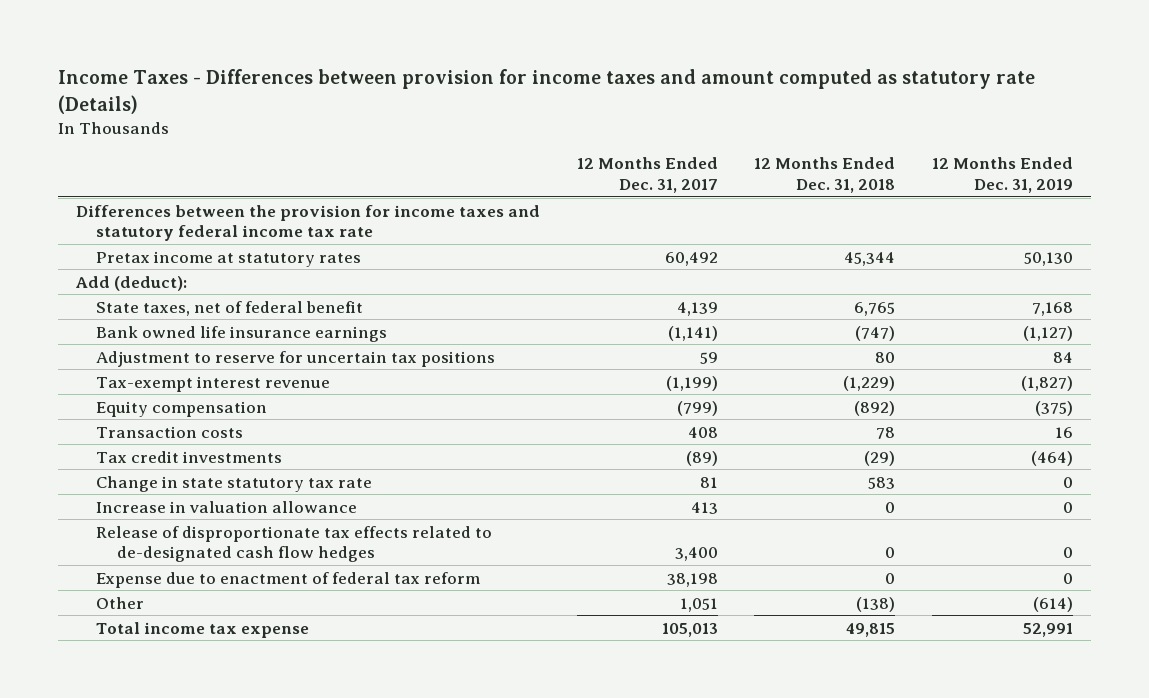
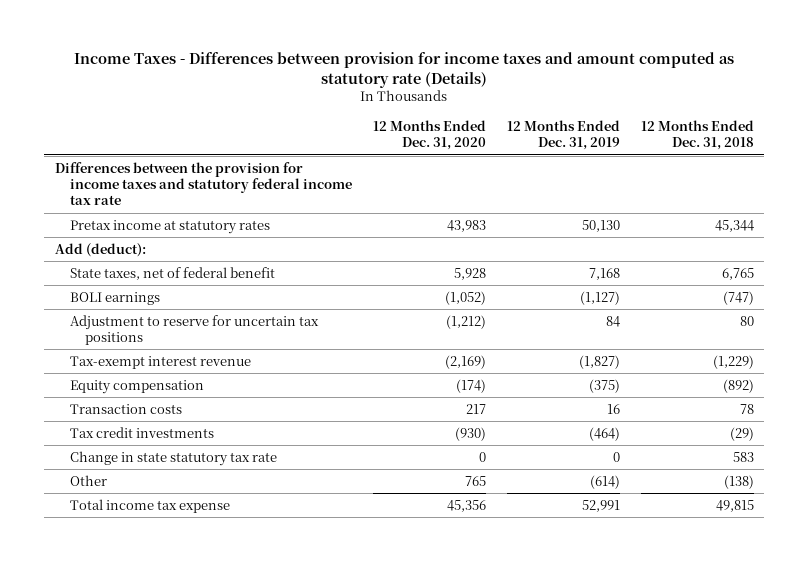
- | 12 Months Ended Dec. 31, 2017 | 12 Months Ended Dec. 31, 2018 | 12 Months Ended Dec. 31, 2019
+ | 12 Months Ended Dec. 31, 2020 | 12 Months Ended Dec. 31, 2019 | 12 Months Ended Dec. 31, 2018
- Bank owned life insurance earnings | (1,141) | (747) | (1,127)
+ BOLI earnings | (1,052) | (1,127) | (747)
- Increase in valuation allowance | 413 | 0 | 0
- Release of disproportionate tax effects related to de-designated cash flow hedges | 3,400 | 0 | 0
- Expense due to enactment of federal tax reform | 38,198 | 0 | 0

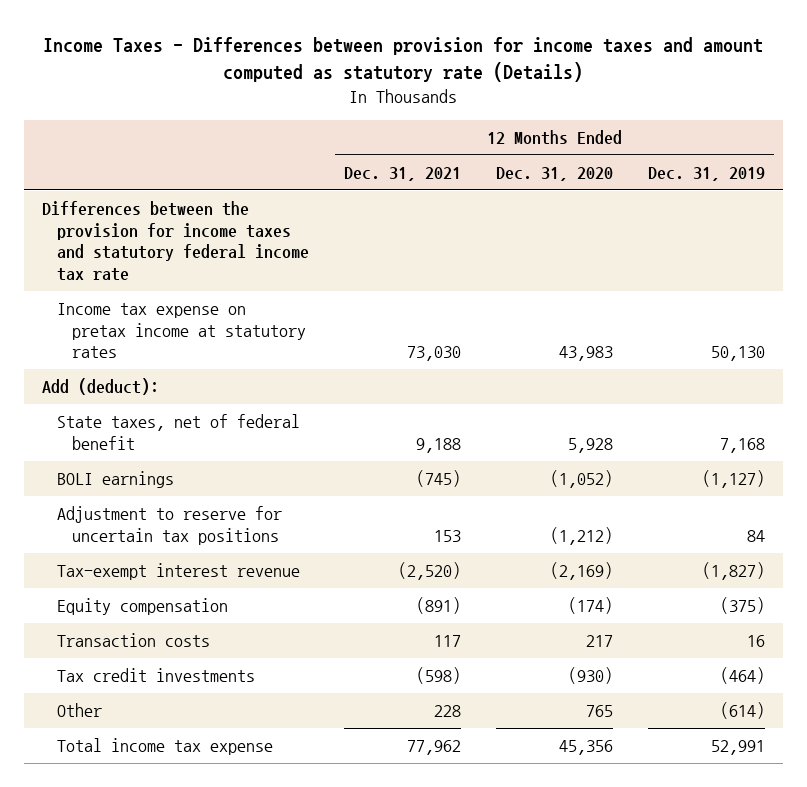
- | 12 Months Ended Dec. 31, 2020 | 12 Months Ended Dec. 31, 2019 | 12 Months Ended Dec. 31, 2018
+ | 12 Months Ended Dec. 31, 2021 | 12 Months Ended Dec. 31, 2020 | 12 Months Ended Dec. 31, 2019
- Pretax income at statutory rates | 43,983 | 50,130 | 45,344
+ Income tax expense on pretax income at statutory rates | 73,030 | 43,983 | 50,130
- Change in state statutory tax rate | 0 | 0 | 583

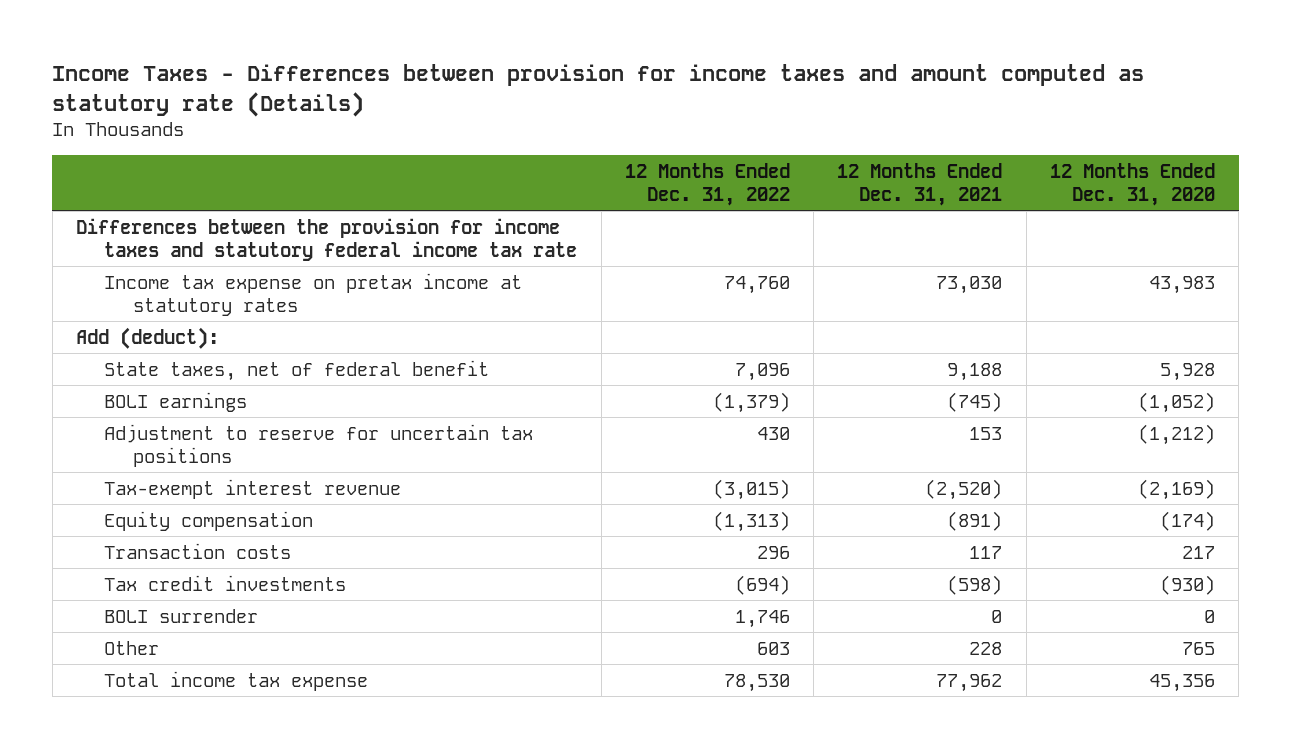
- | 12 Months Ended Dec. 31, 2021 | 12 Months Ended Dec. 31, 2020 | 12 Months Ended Dec. 31, 2019
+ | 12 Months Ended Dec. 31, 2022 | 12 Months Ended Dec. 31, 2021 | 12 Months Ended Dec. 31, 2020
+ BOLI surrender | 1,746 | 0 | 0

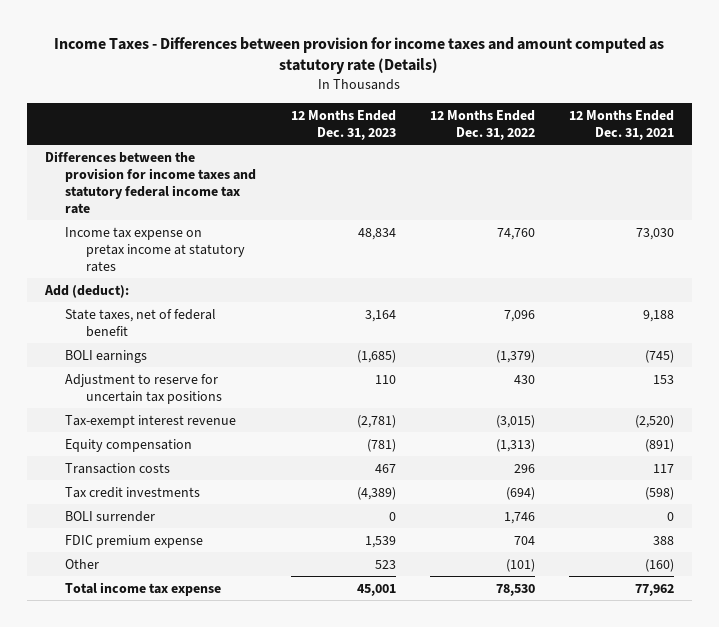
- | 12 Months Ended Dec. 31, 2022 | 12 Months Ended Dec. 31, 2021 | 12 Months Ended Dec. 31, 2020
+ | 12 Months Ended Dec. 31, 2023 | 12 Months Ended Dec. 31, 2022 | 12 Months Ended Dec. 31, 2021
- Other | 603 | 228 | 765
+ FDIC premium expense | 1,539 | 704 | 388
+ Other | 523 | (101) | (160)

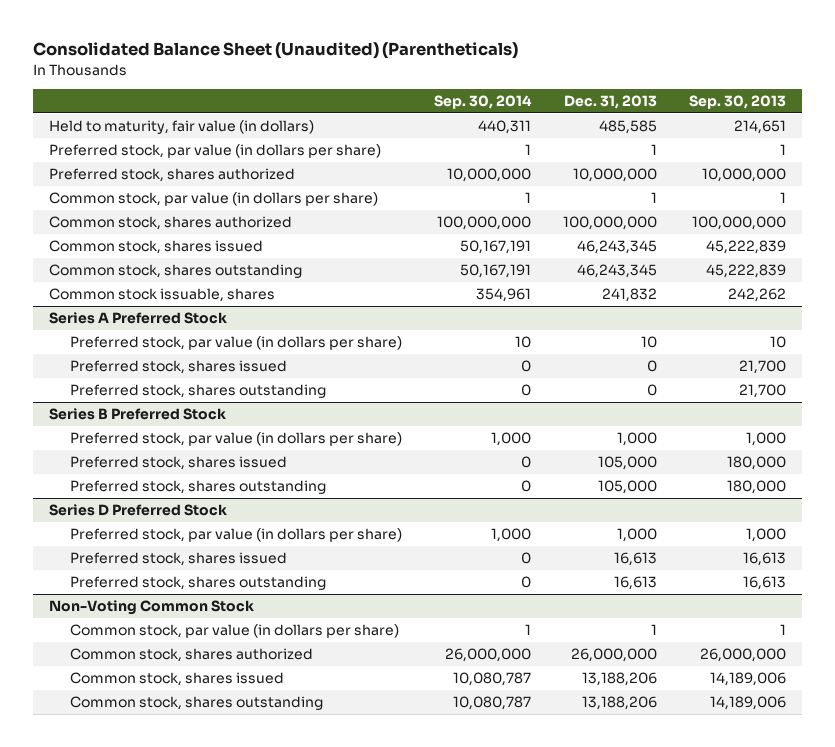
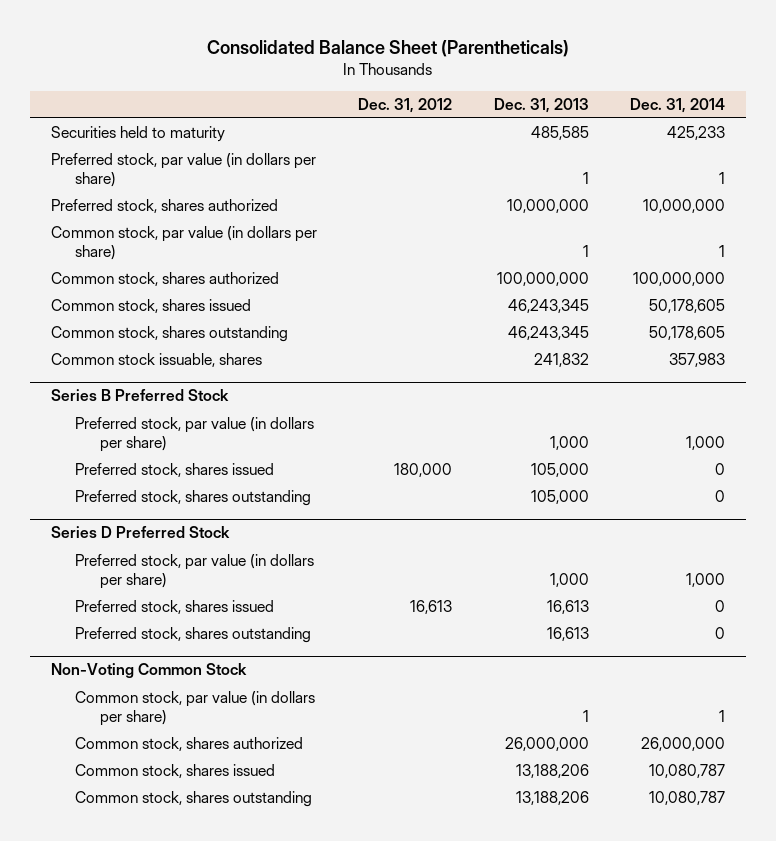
- Consolidated Balance Sheet (Unaudited) (Parentheticals)
+ Consolidated Balance Sheet (Parentheticals)
- | Sep. 30, 2014 | Dec. 31, 2013 | Sep. 30, 2013
+ | Dec. 31, 2012 | Dec. 31, 2013 | Dec. 31, 2014
- Held to maturity, fair value (in dollars) | 440,311 | 485,585 | 214,651
+ Securities held to maturity | | 485,585 | 425,233
- Series A Preferred Stock
- Preferred stock, par value (in dollars per share) | 10 | 10 | 10
- Preferred stock, shares issued | 0 | 0 | 21,700
- Preferred stock, shares outstanding | 0 | 0 | 21,700

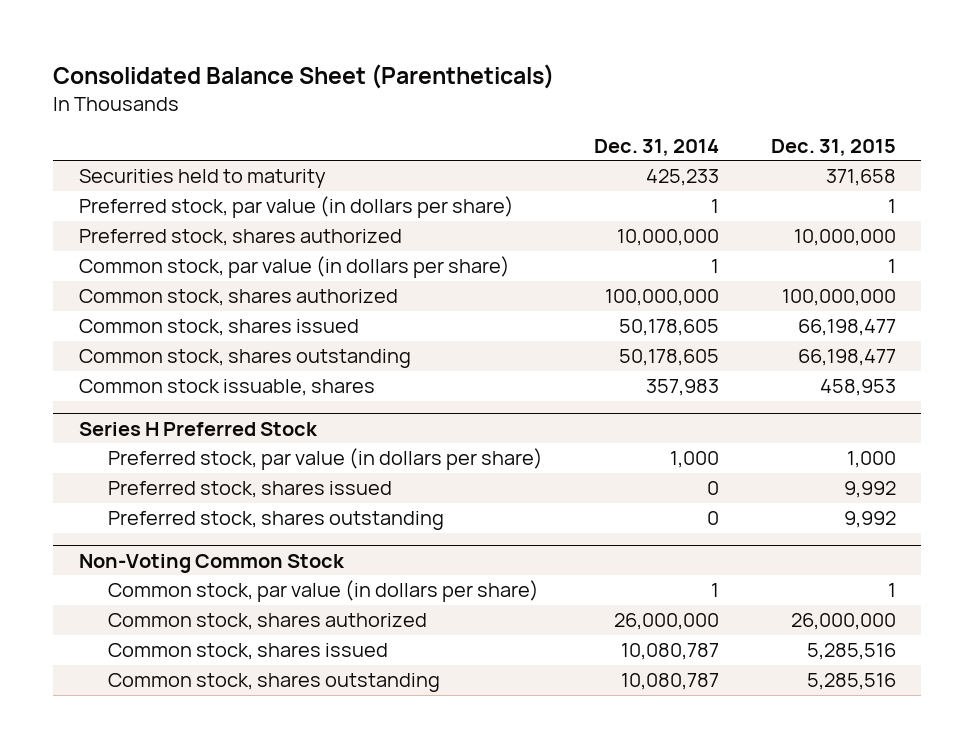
- | Dec. 31, 2012 | Dec. 31, 2013 | Dec. 31, 2014
+ | Dec. 31, 2014 | Dec. 31, 2015
- Series B Preferred Stock
- Preferred stock, par value (in dollars per share) | | 1,000 | 1,000
- Preferred stock, shares issued | 180,000 | 105,000 | 0
- Preferred stock, shares outstanding | | 105,000 | 0
- Series D Preferred Stock
+ Series H Preferred Stock

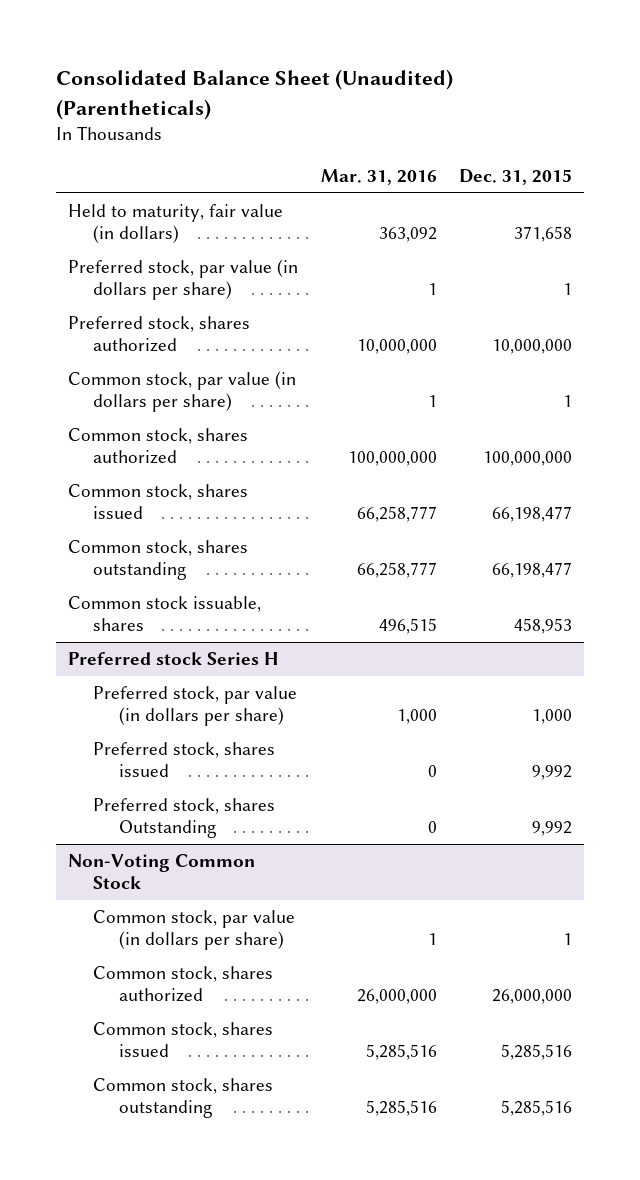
- Consolidated Balance Sheet (Parentheticals)
+ Consolidated Balance Sheet (Unaudited) (Parentheticals)
- | Dec. 31, 2014 | Dec. 31, 2015
+ | Mar. 31, 2016 | Dec. 31, 2015
- Securities held to maturity | 425,233 | 371,658
+ Held to maturity, fair value (in dollars) | 363,092 | 371,658
- Series H Preferred Stock
+ Preferred stock Series H
- Preferred stock, shares outstanding | 0 | 9,992
+ Preferred stock, shares Outstanding | 0 | 9,992

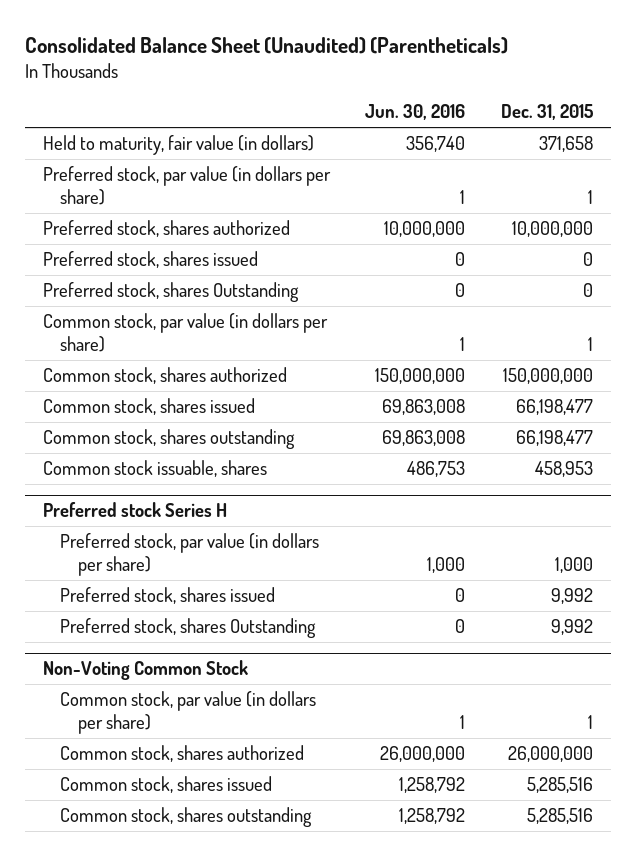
- | Mar. 31, 2016 | Dec. 31, 2015
+ | Jun. 30, 2016 | Dec. 31, 2015
+ Preferred stock, shares issued | 0 | 0
+ Preferred stock, shares Outstanding | 0 | 0
- Common stock, shares authorized | 100,000,000 | 100,000,000
+ Common stock, shares authorized | 150,000,000 | 150,000,000

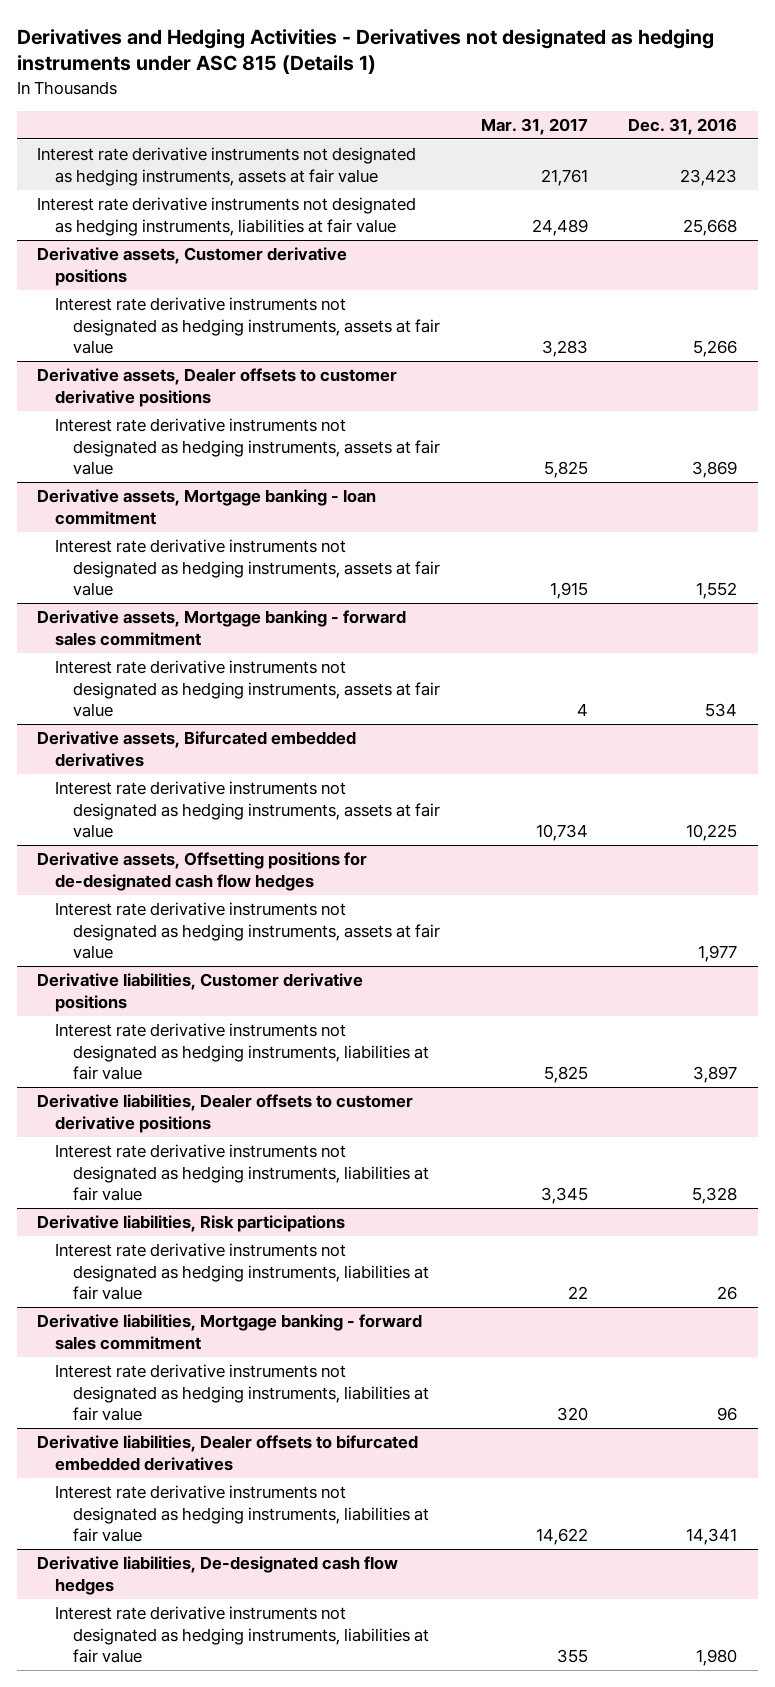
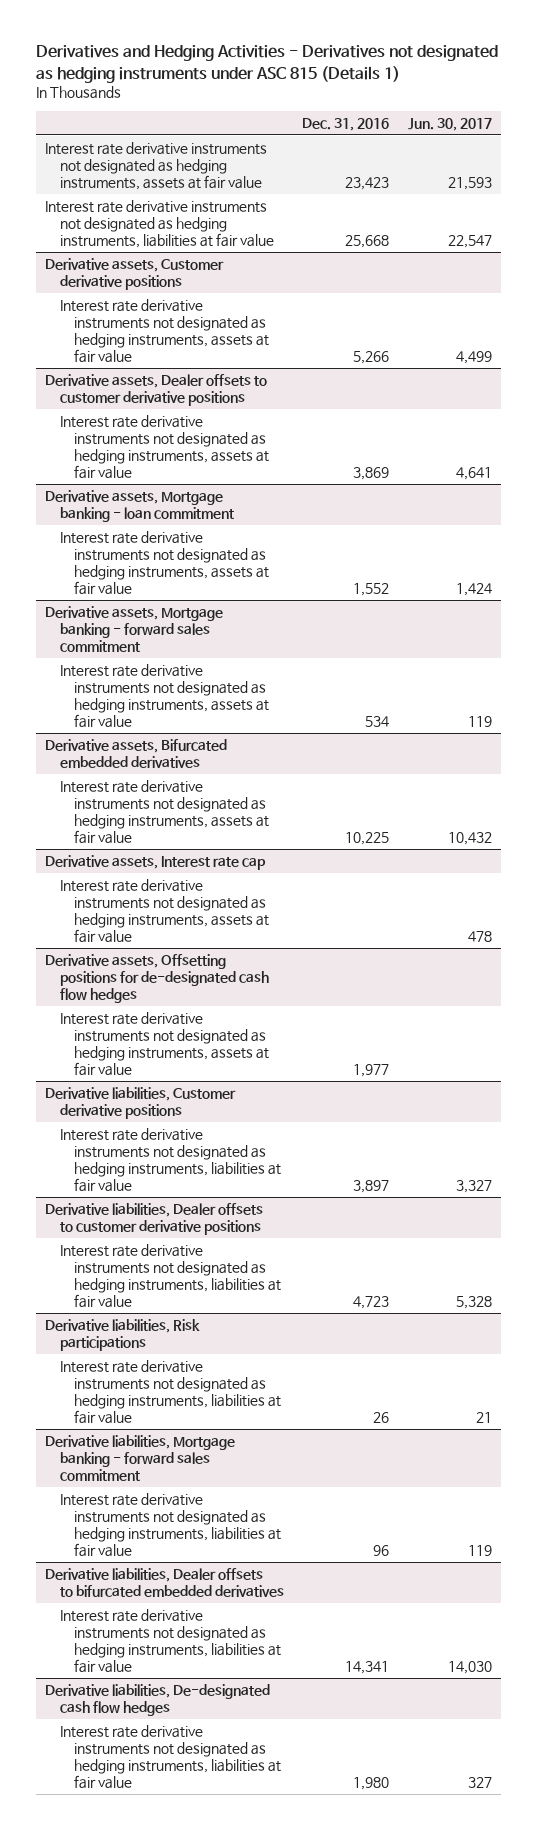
- | Mar. 31, 2017 | Dec. 31, 2016
+ | Dec. 31, 2016 | Jun. 30, 2017
+ Derivative assets, Interest rate cap
+ Interest rate derivative instruments not designated as hedging instruments, assets at fair value | | 478
@ Derivative liabilities, Dealer offsets to customer derivative positions
- Interest rate derivative instruments not designated as hedging instruments, liabilities at fair value | 3,345 | 5,328
+ Interest rate derivative instruments not designated as hedging instruments, liabilities at fair value | 4,723 | 5,328

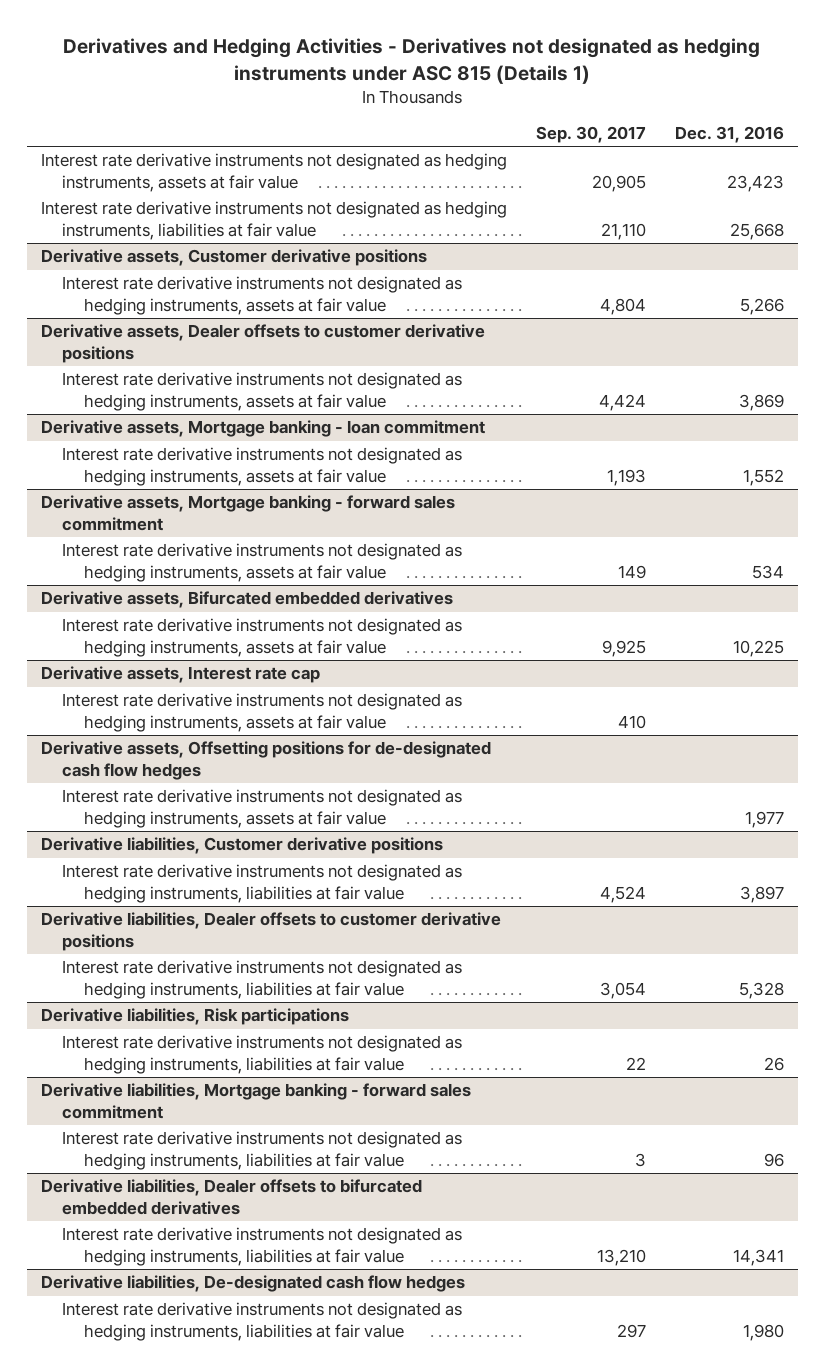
- | Dec. 31, 2016 | Jun. 30, 2017
+ | Sep. 30, 2017 | Dec. 31, 2016
@ Derivative liabilities, Dealer offsets to customer derivative positions
- Interest rate derivative instruments not designated as hedging instruments, liabilities at fair value | 4,723 | 5,328
+ Interest rate derivative instruments not designated as hedging instruments, liabilities at fair value | 3,054 | 5,328

